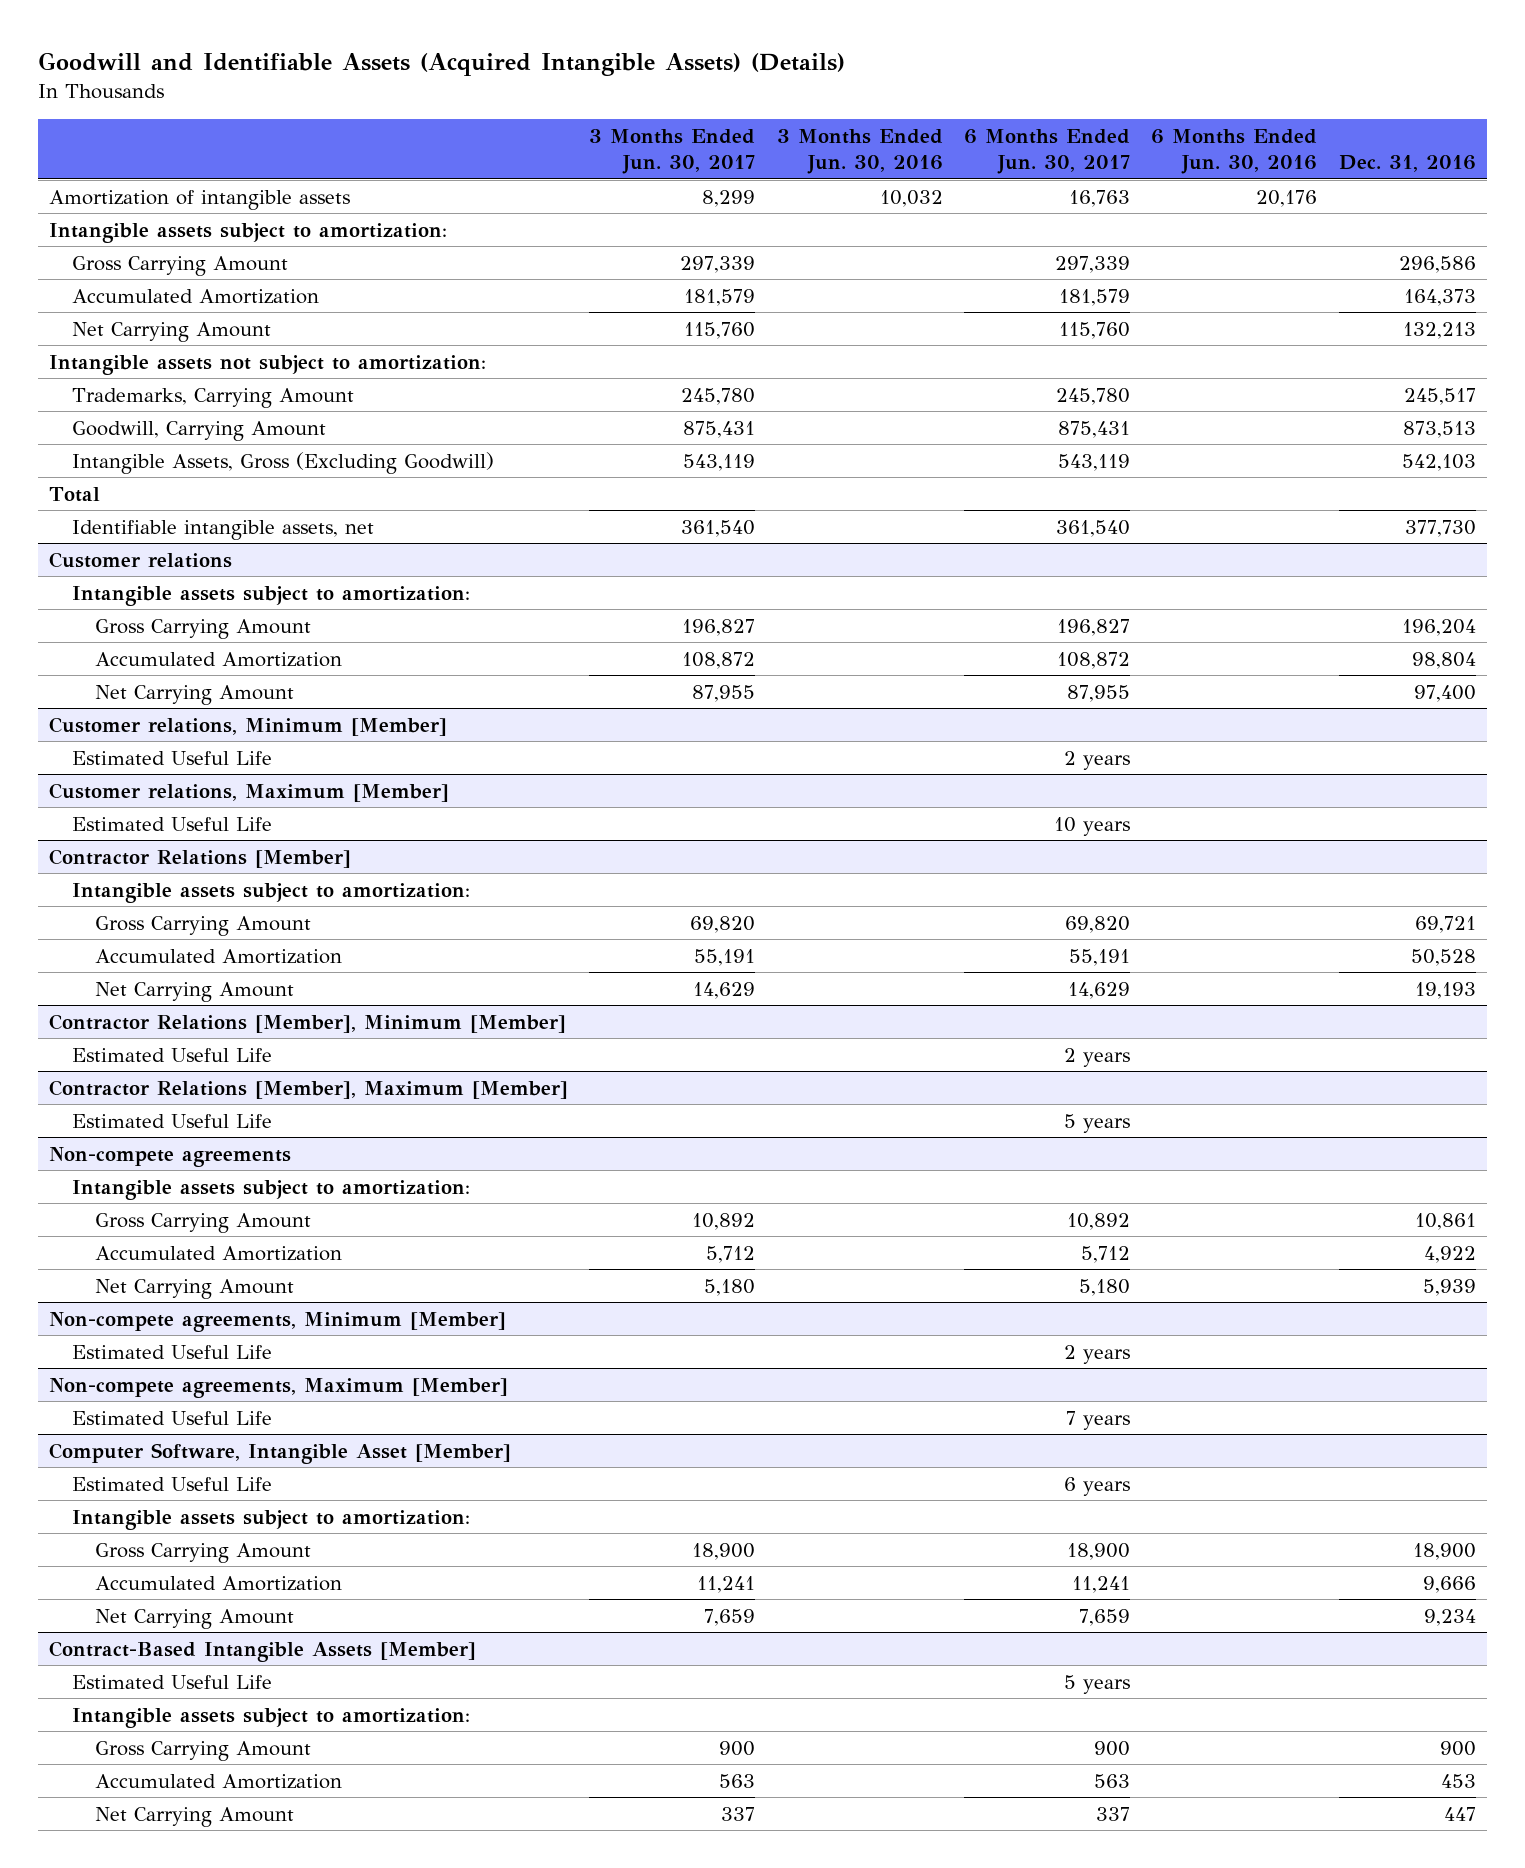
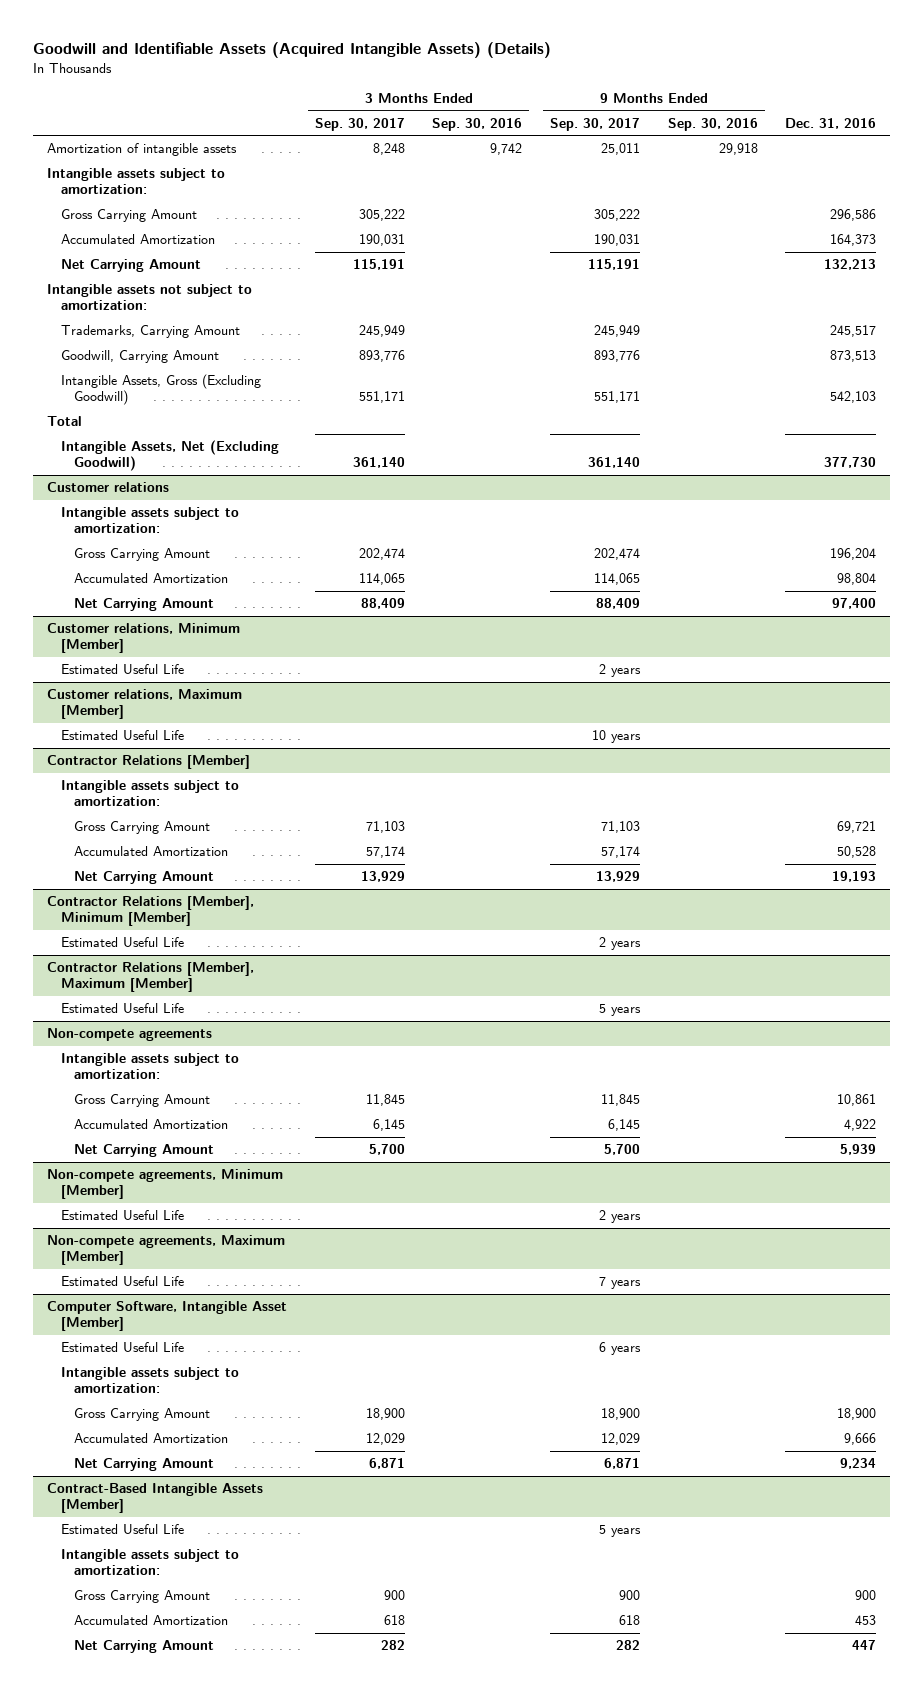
- | 3 Months Ended Jun. 30, 2017 | 3 Months Ended Jun. 30, 2016 | 6 Months Ended Jun. 30, 2017 | 6 Months Ended Jun. 30, 2016 | Dec. 31, 2016
+ | 3 Months Ended Sep. 30, 2017 | 3 Months Ended Sep. 30, 2016 | 9 Months Ended Sep. 30, 2017 | 9 Months Ended Sep. 30, 2016 | Dec. 31, 2016
- Identifiable intangible assets, net | 361,540 | | 361,540 | | 377,730
+ Intangible Assets, Net (Excluding Goodwill) | 361,140 | | 361,140 | | 377,730

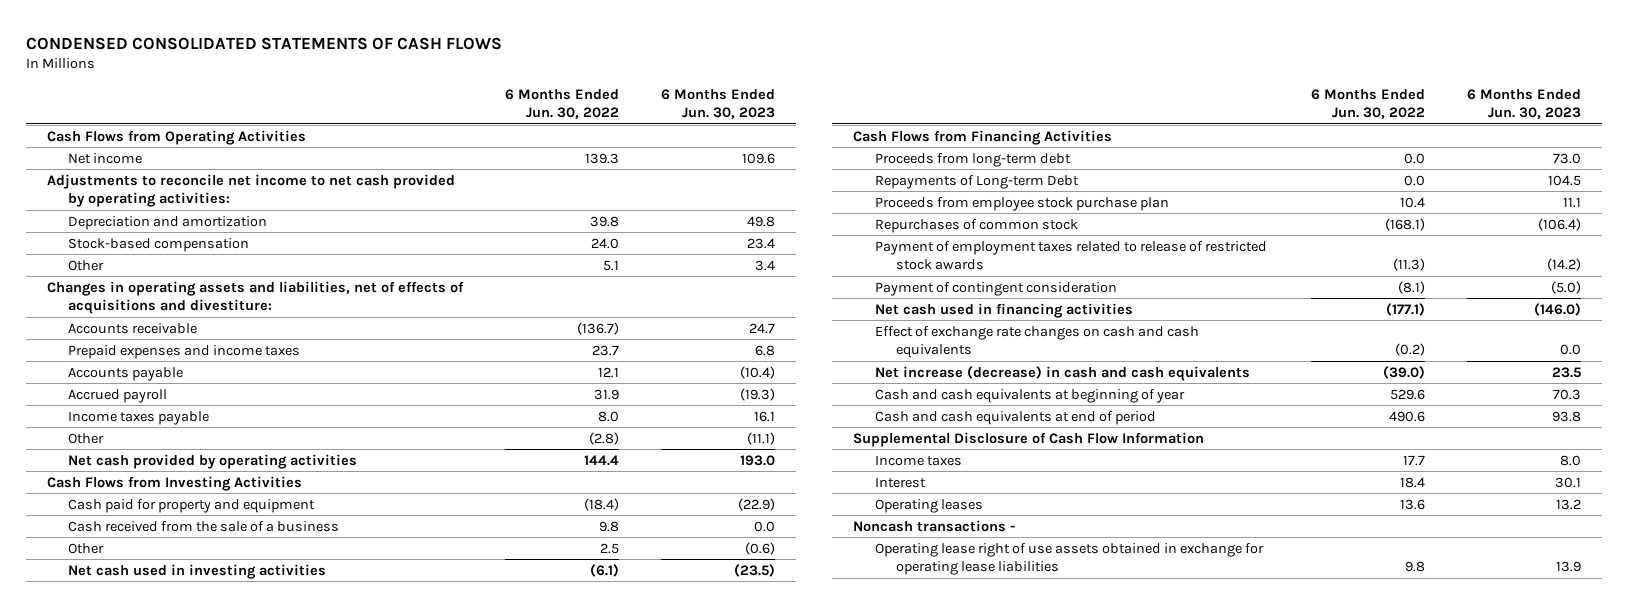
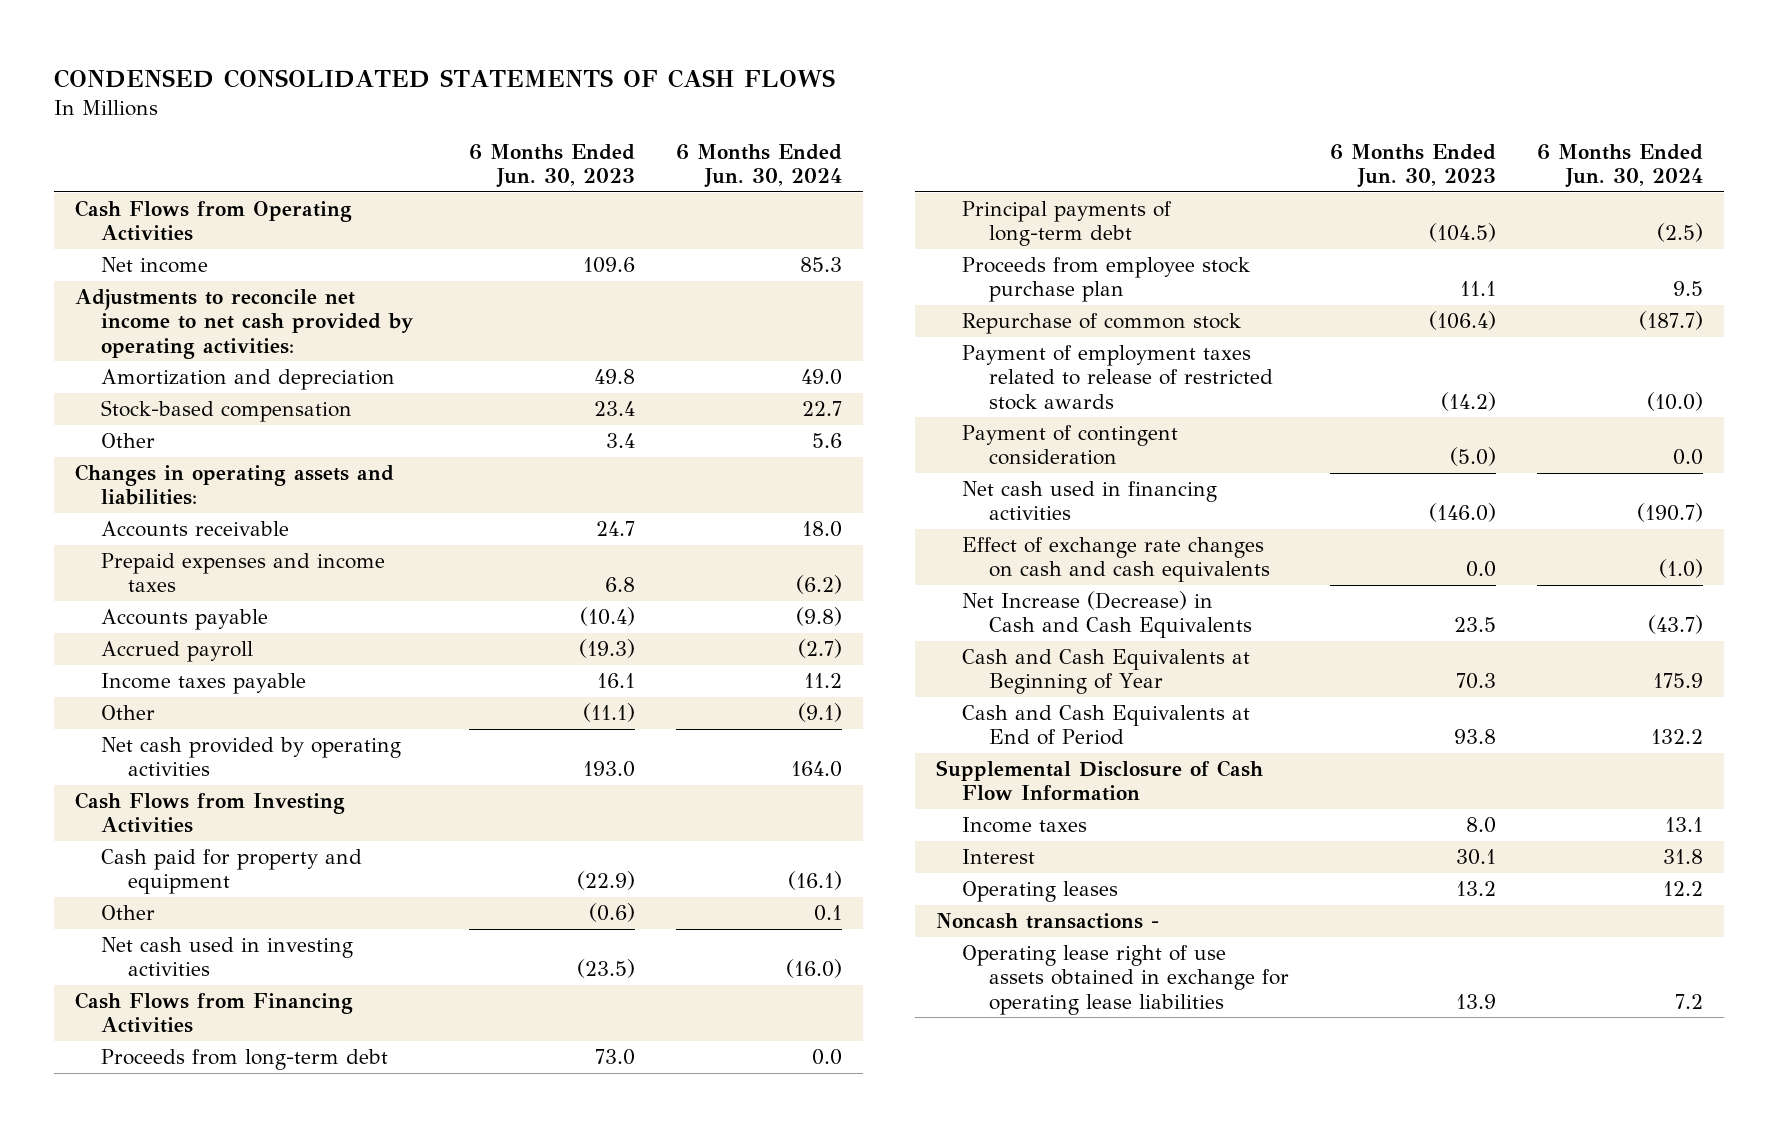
- | 6 Months Ended Jun. 30, 2022 | 6 Months Ended Jun. 30, 2023
+ | 6 Months Ended Jun. 30, 2023 | 6 Months Ended Jun. 30, 2024
- Depreciation and amortization | 39.8 | 49.8
+ Amortization and depreciation | 49.8 | 49.0
- Changes in operating assets and liabilities, net of effects of acquisitions and divestiture:
+ Changes in operating assets and liabilities:
- Cash received from the sale of a business | 9.8 | 0.0
- Repayments of Long-term Debt | 0.0 | 104.5
+ Principal payments of long-term debt | (104.5) | (2.5)
- Repurchases of common stock | (168.1) | (106.4)
+ Repurchase of common stock | (106.4) | (187.7)
- Net increase (decrease) in cash and cash equivalents | (39.0) | 23.5
- Cash and cash equivalents at beginning of year | 529.6 | 70.3
- Cash and cash equivalents at end of period | 490.6 | 93.8
+ Net Increase (Decrease) in Cash and Cash Equivalents | 23.5 | (43.7)
+ Cash and Cash Equivalents at Beginning of Year | 70.3 | 175.9
+ Cash and Cash Equivalents at End of Period | 93.8 | 132.2

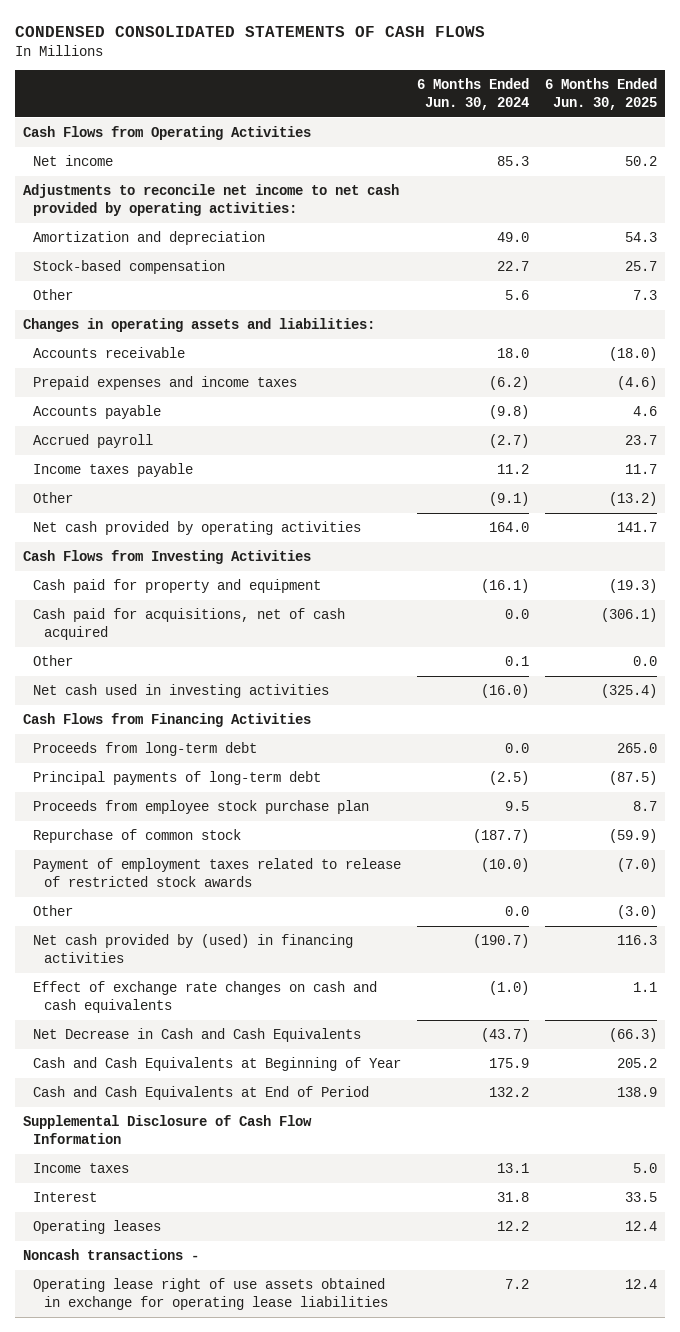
- | 6 Months Ended Jun. 30, 2023 | 6 Months Ended Jun. 30, 2024
+ | 6 Months Ended Jun. 30, 2024 | 6 Months Ended Jun. 30, 2025
+ Cash paid for acquisitions, net of cash acquired | 0.0 | (306.1)
- Payment of contingent consideration | (5.0) | 0.0
- Net cash used in financing activities | (146.0) | (190.7)
+ Other | 0.0 | (3.0)
+ Net cash provided by (used) in financing activities | (190.7) | 116.3
- Net Increase (Decrease) in Cash and Cash Equivalents | 23.5 | (43.7)
+ Net Decrease in Cash and Cash Equivalents | (43.7) | (66.3)

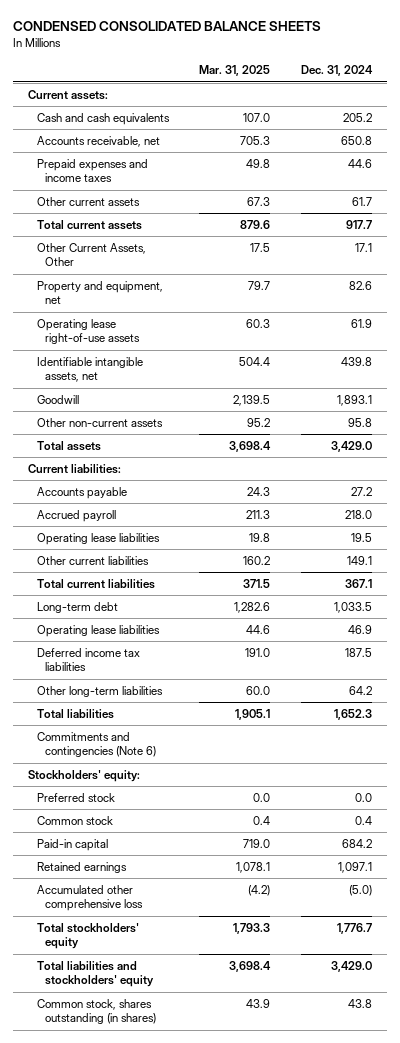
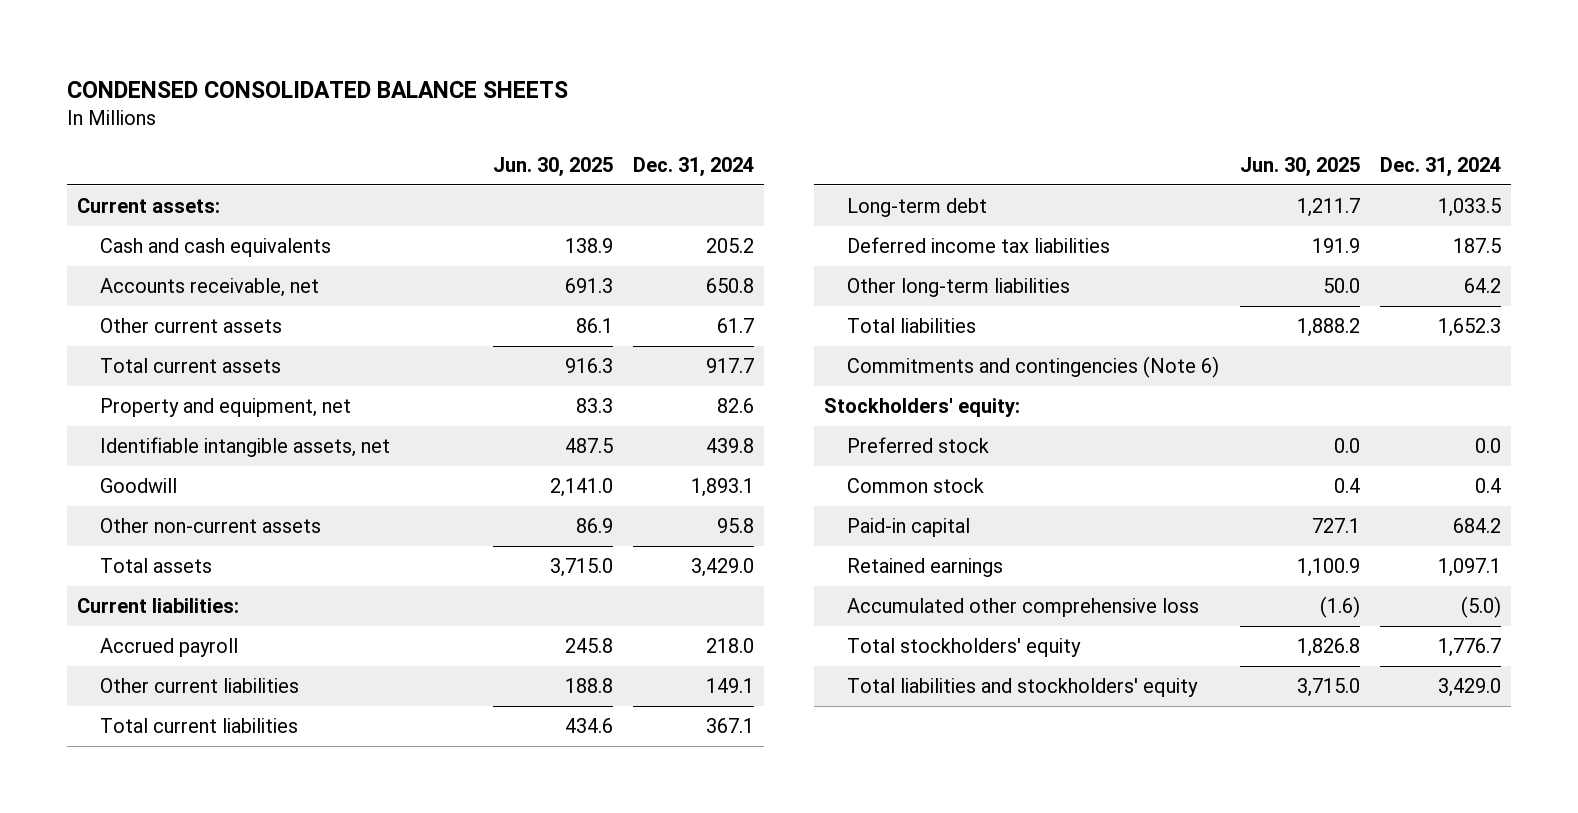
- | Mar. 31, 2025 | Dec. 31, 2024
+ | Jun. 30, 2025 | Dec. 31, 2024
- Prepaid expenses and income taxes | 49.8 | 44.6
- Other Current Assets, Other | 17.5 | 17.1
- Operating lease right-of-use assets | 60.3 | 61.9
- Accounts payable | 24.3 | 27.2
- Operating lease liabilities | 19.8 | 19.5
- Operating lease liabilities | 44.6 | 46.9
- Common stock, shares outstanding (in shares) | 43.9 | 43.8

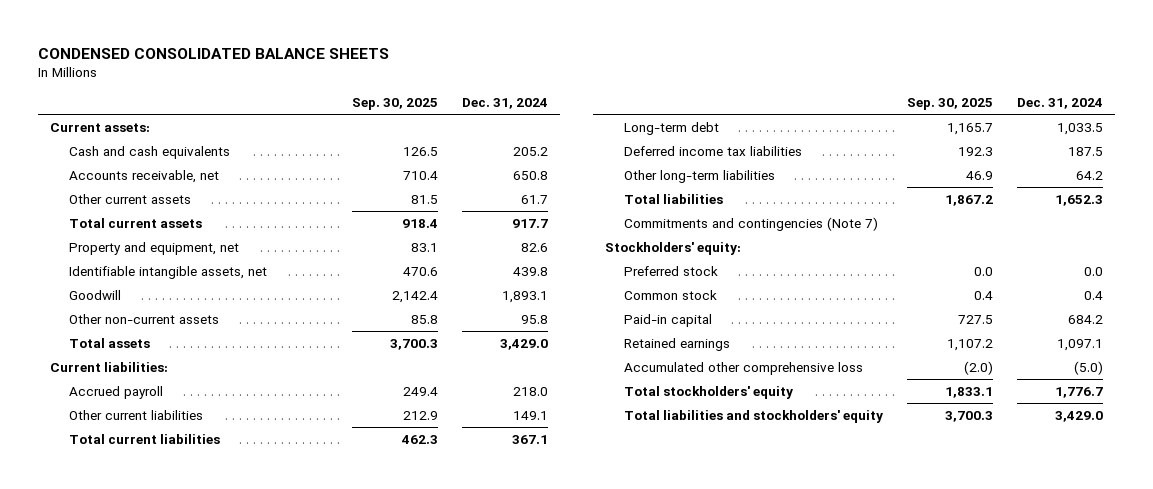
- | Jun. 30, 2025 | Dec. 31, 2024
+ | Sep. 30, 2025 | Dec. 31, 2024
- Commitments and contingencies (Note 6)
+ Commitments and contingencies (Note 7)

